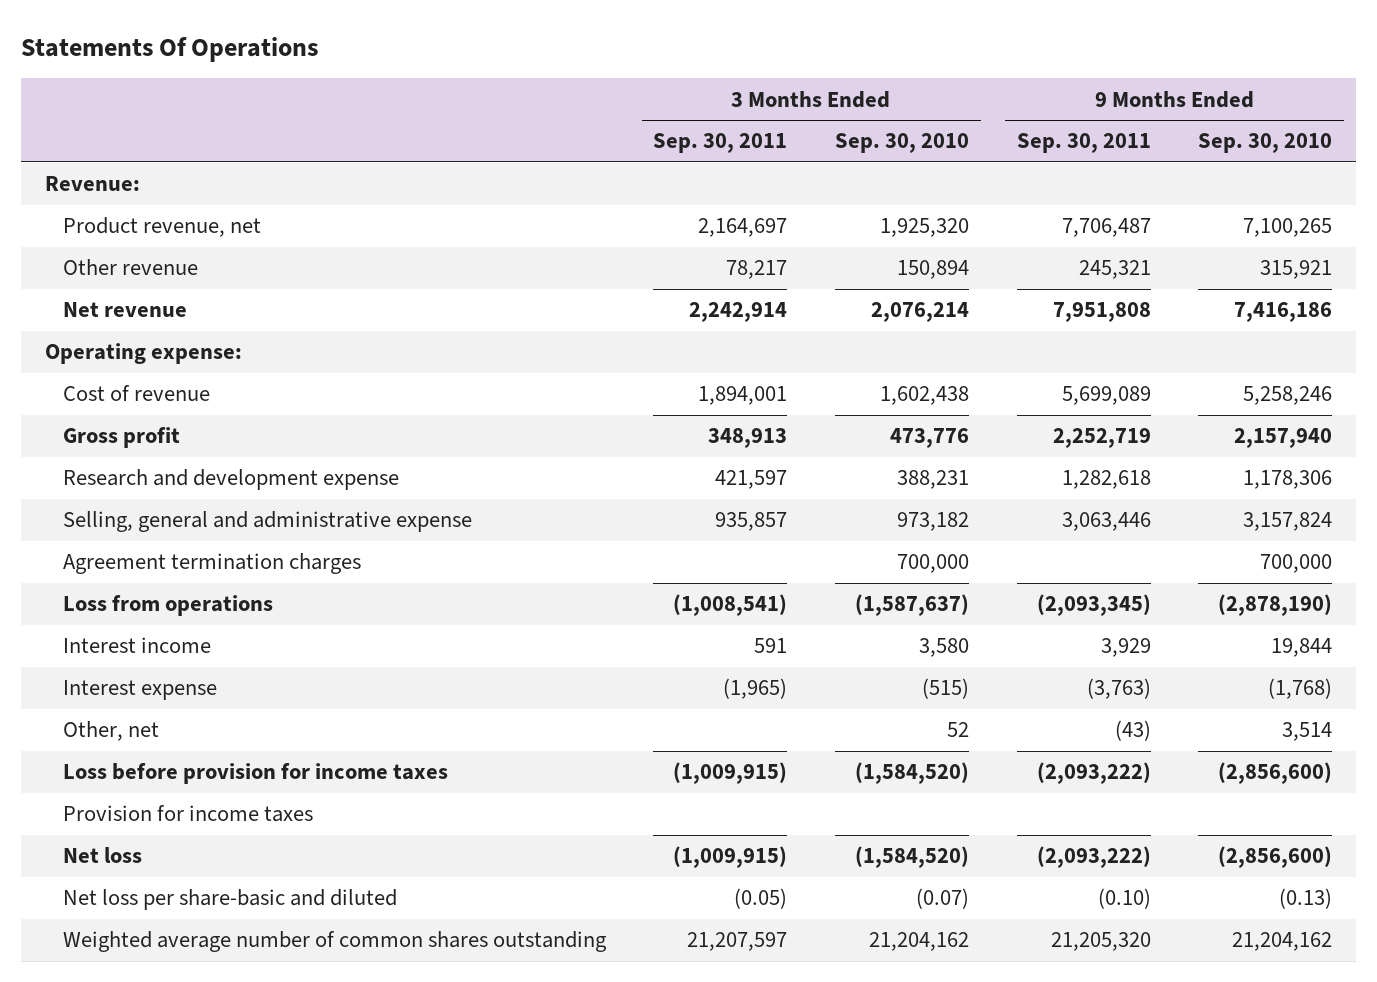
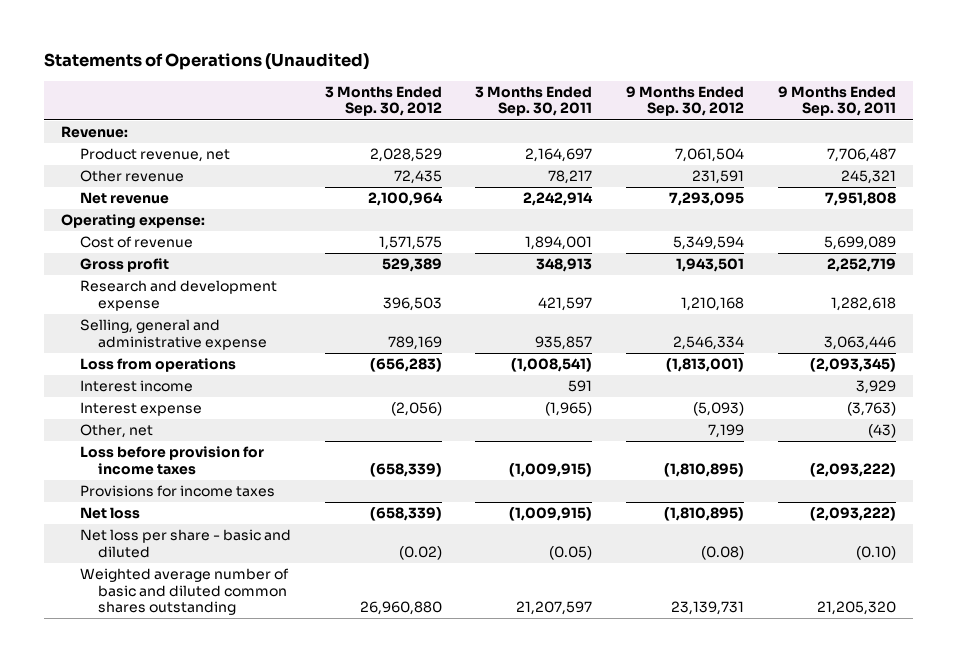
- Statements Of Operations
+ Statements of Operations (Unaudited)
- | 3 Months Ended Sep. 30, 2011 | 3 Months Ended Sep. 30, 2010 | 9 Months Ended Sep. 30, 2011 | 9 Months Ended Sep. 30, 2010
+ | 3 Months Ended Sep. 30, 2012 | 3 Months Ended Sep. 30, 2011 | 9 Months Ended Sep. 30, 2012 | 9 Months Ended Sep. 30, 2011
- Agreement termination charges | | 700,000 | | 700,000
- Provision for income taxes
+ Provisions for income taxes
- Net loss per share-basic and diluted | (0.05) | (0.07) | (0.10) | (0.13)
- Weighted average number of common shares outstanding | 21,207,597 | 21,204,162 | 21,205,320 | 21,204,162
+ Net loss per share - basic and diluted | (0.02) | (0.05) | (0.08) | (0.10)
+ Weighted average number of basic and diluted common shares outstanding | 26,960,880 | 21,207,597 | 23,139,731 | 21,205,320

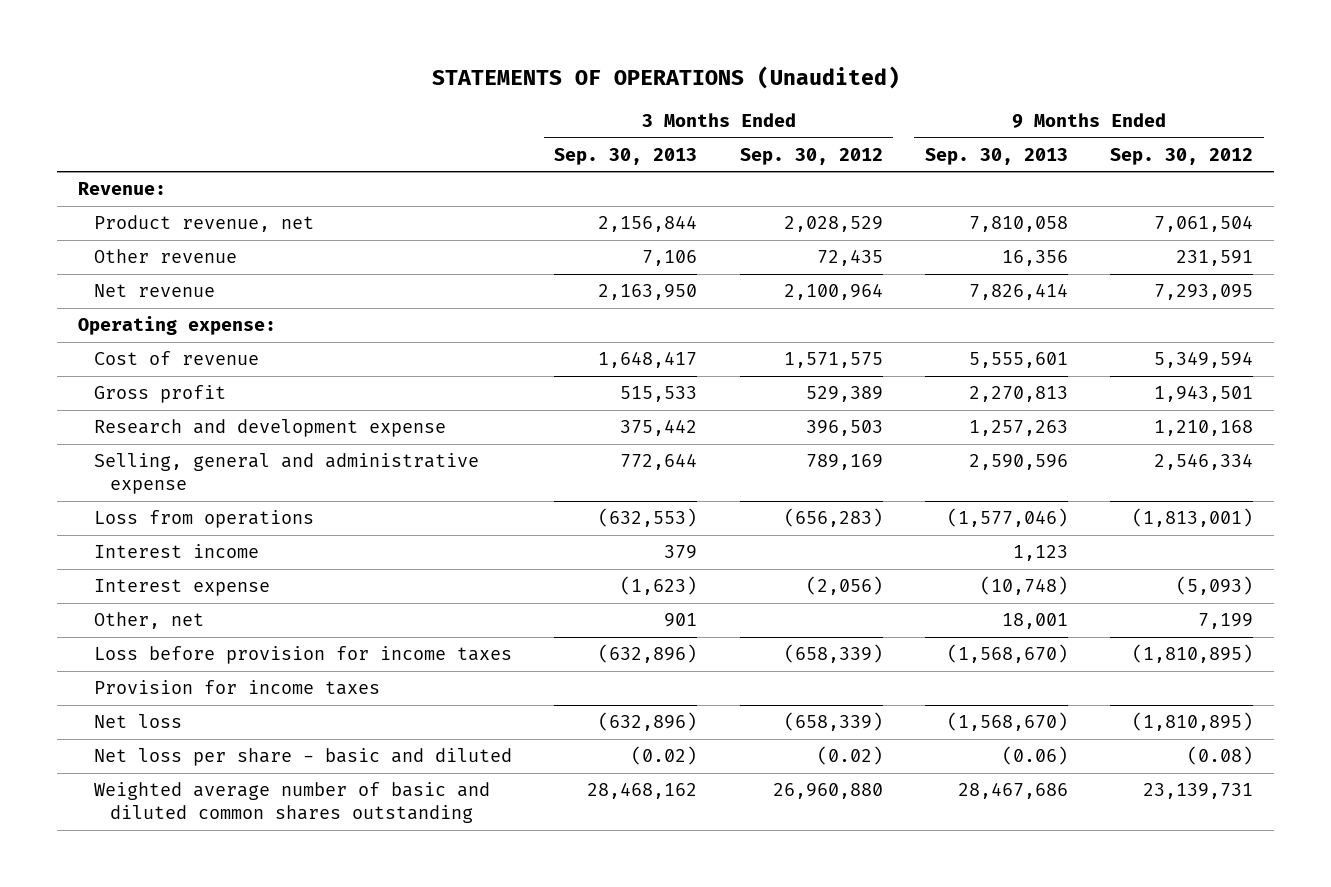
- Statements of Operations (Unaudited)
+ STATEMENTS OF OPERATIONS (Unaudited)
- | 3 Months Ended Sep. 30, 2012 | 3 Months Ended Sep. 30, 2011 | 9 Months Ended Sep. 30, 2012 | 9 Months Ended Sep. 30, 2011
+ | 3 Months Ended Sep. 30, 2013 | 3 Months Ended Sep. 30, 2012 | 9 Months Ended Sep. 30, 2013 | 9 Months Ended Sep. 30, 2012
- Provisions for income taxes
+ Provision for income taxes

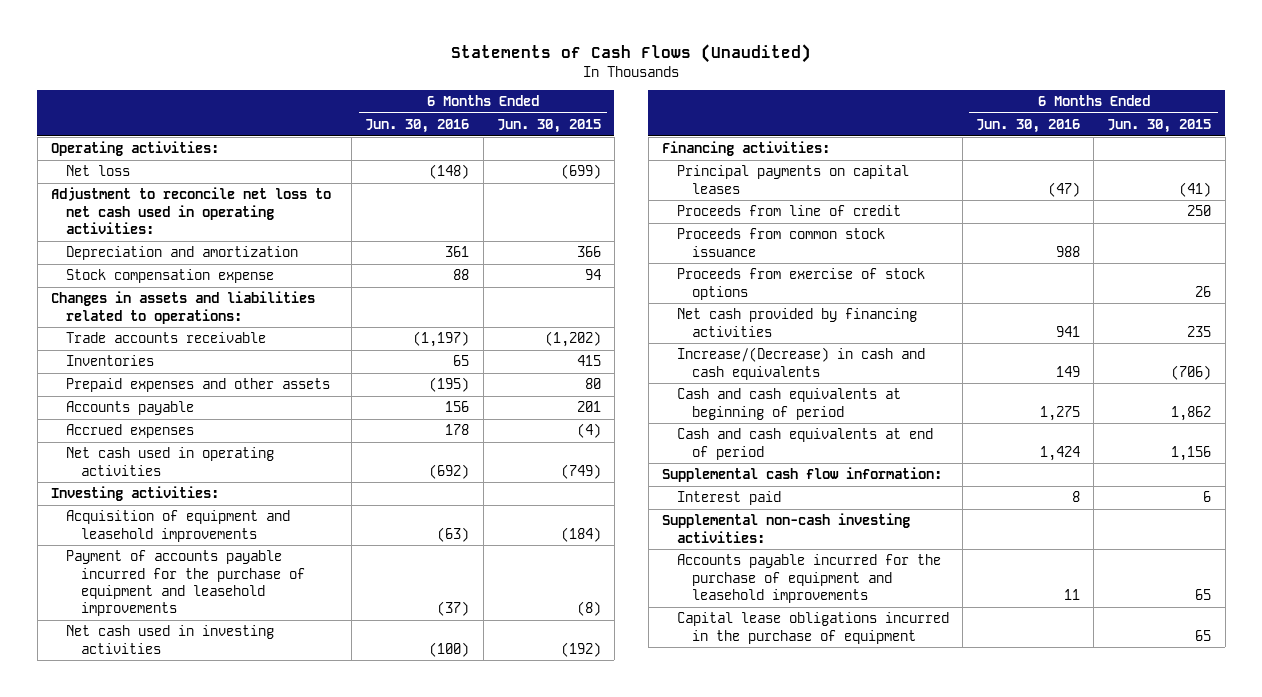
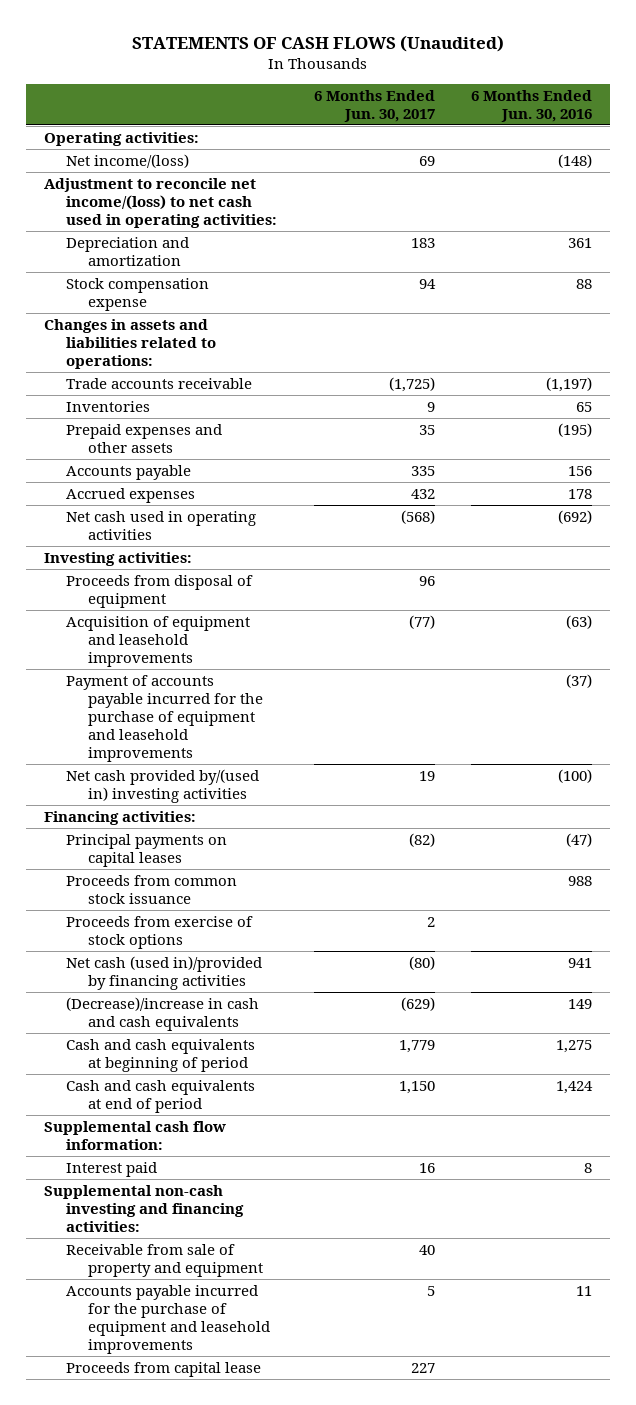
- Statements of Cash Flows (Unaudited)
+ STATEMENTS OF CASH FLOWS (Unaudited)
- | 6 Months Ended Jun. 30, 2016 | 6 Months Ended Jun. 30, 2015
+ | 6 Months Ended Jun. 30, 2017 | 6 Months Ended Jun. 30, 2016
- Net loss | (148) | (699)
- Adjustment to reconcile net loss to net cash used in operating activities:
+ Net income/(loss) | 69 | (148)
+ Adjustment to reconcile net income/(loss) to net cash used in operating activities:
+ Proceeds from disposal of equipment | 96 |
- Net cash used in investing activities | (100) | (192)
+ Net cash provided by/(used in) investing activities | 19 | (100)
- Proceeds from line of credit | | 250
- Net cash provided by financing activities | 941 | 235
- Increase/(Decrease) in cash and cash equivalents | 149 | (706)
+ Net cash (used in)/provided by financing activities | (80) | 941
+ (Decrease)/increase in cash and cash equivalents | (629) | 149
- Supplemental non-cash investing activities:
+ Supplemental non-cash investing and financing activities:
+ Receivable from sale of property and equipment | 40 |
- Capital lease obligations incurred in the purchase of equipment | | 65
+ Proceeds from capital lease | 227 |

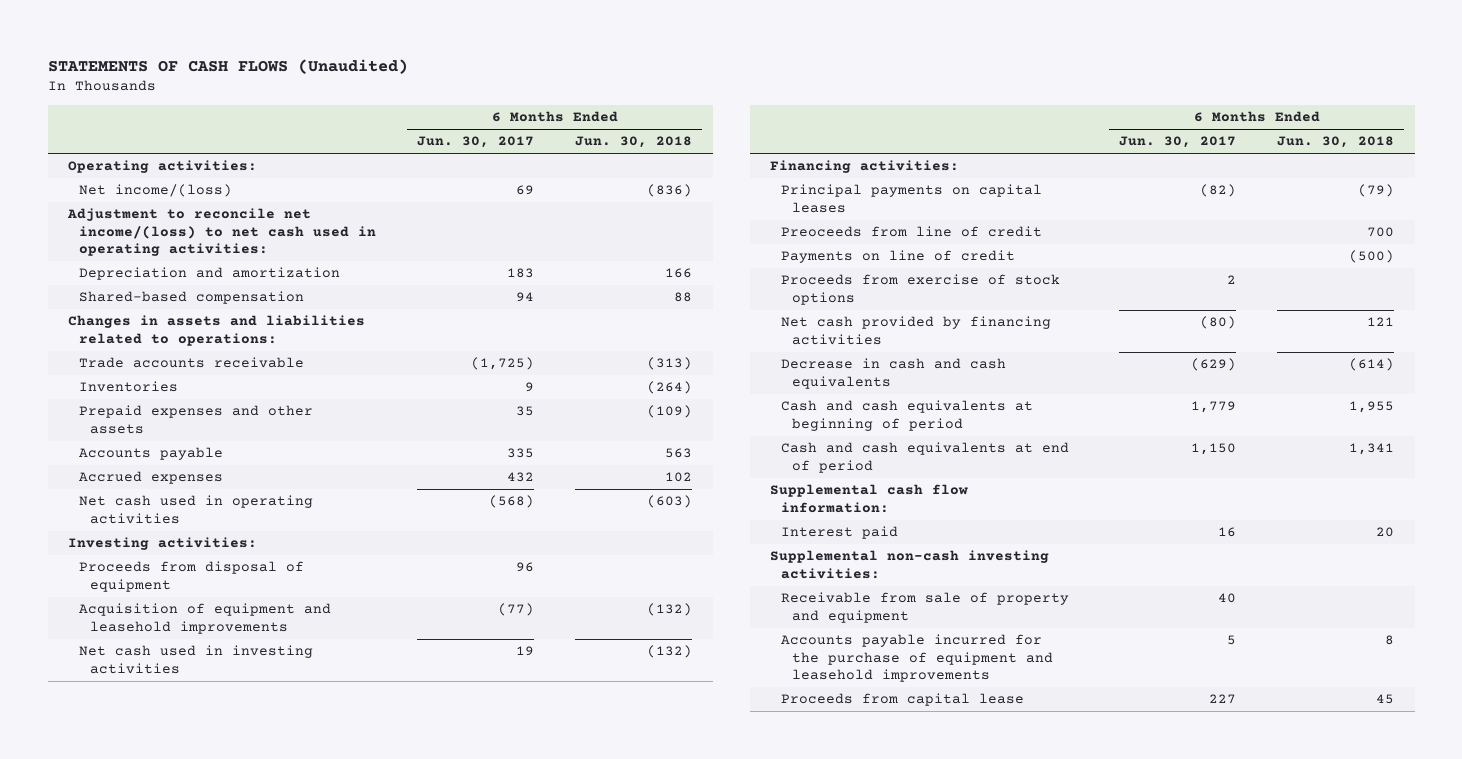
- | 6 Months Ended Jun. 30, 2017 | 6 Months Ended Jun. 30, 2016
+ | 6 Months Ended Jun. 30, 2017 | 6 Months Ended Jun. 30, 2018
- Stock compensation expense | 94 | 88
+ Shared-based compensation | 94 | 88
- Payment of accounts payable incurred for the purchase of equipment and leasehold improvements | | (37)
- Net cash provided by/(used in) investing activities | 19 | (100)
+ Net cash used in investing activities | 19 | (132)
- Proceeds from common stock issuance | | 988
+ Preoceeds from line of credit | | 700
+ Payments on line of credit | | (500)
- Net cash (used in)/provided by financing activities | (80) | 941
- (Decrease)/increase in cash and cash equivalents | (629) | 149
+ Net cash provided by financing activities | (80) | 121
+ Decrease in cash and cash equivalents | (629) | (614)
- Supplemental non-cash investing and financing activities:
+ Supplemental non-cash investing activities:

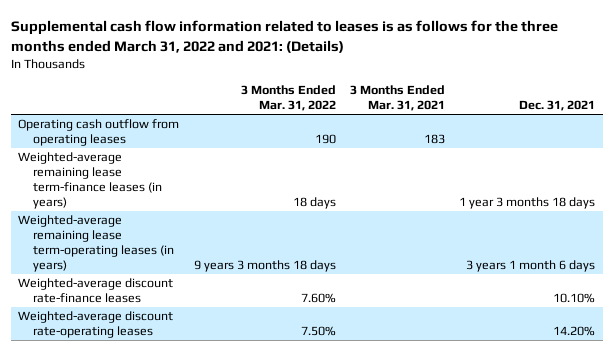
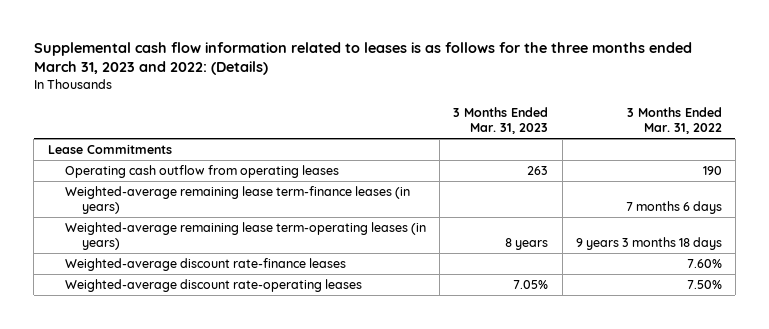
- Supplemental cash flow information related to leases is as follows for the three months ended March 31, 2022 and 2021: (Details)
+ Supplemental cash flow information related to leases is as follows for the three months ended March 31, 2023 and 2022: (Details)
- | 3 Months Ended Mar. 31, 2022 | 3 Months Ended Mar. 31, 2021 | Dec. 31, 2021
+ | 3 Months Ended Mar. 31, 2023 | 3 Months Ended Mar. 31, 2022
+ Lease Commitments
- Weighted-average remaining lease term-finance leases (in years) | 18 days | | 1 year 3 months 18 days
+ Weighted-average remaining lease term-finance leases (in years) | | 7 months 6 days

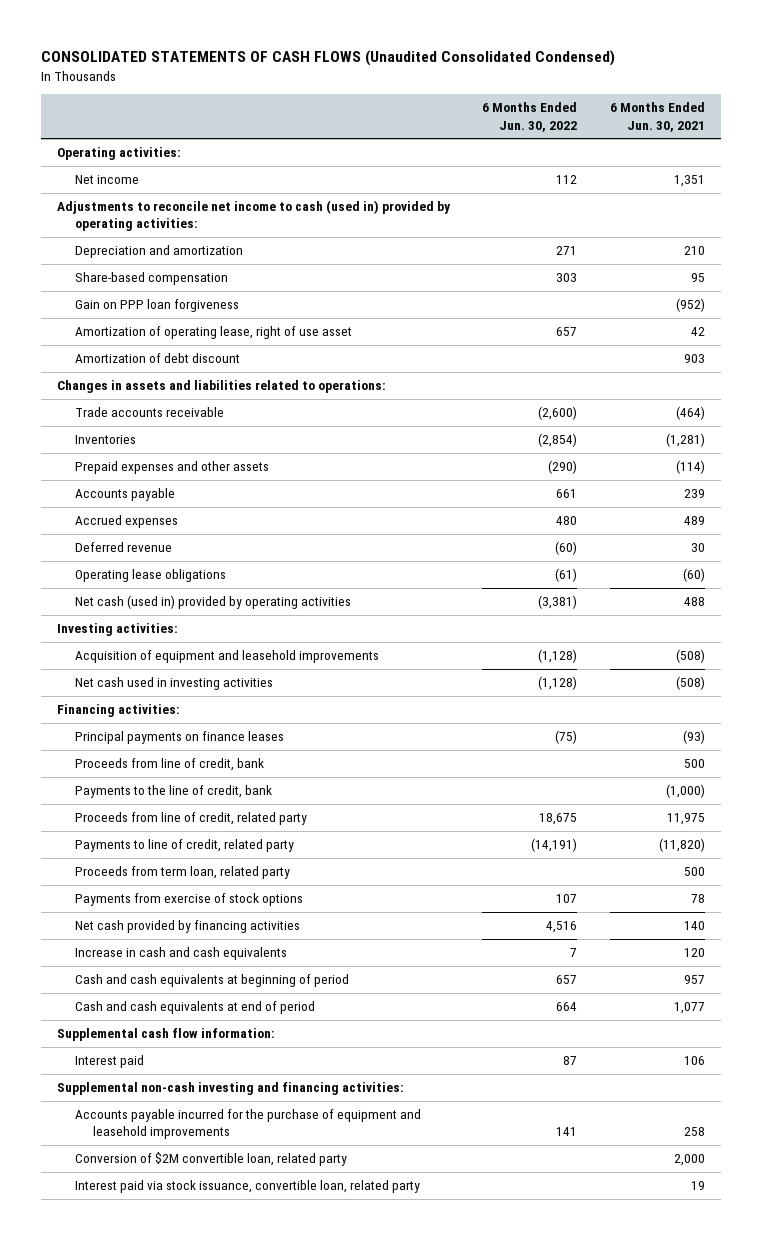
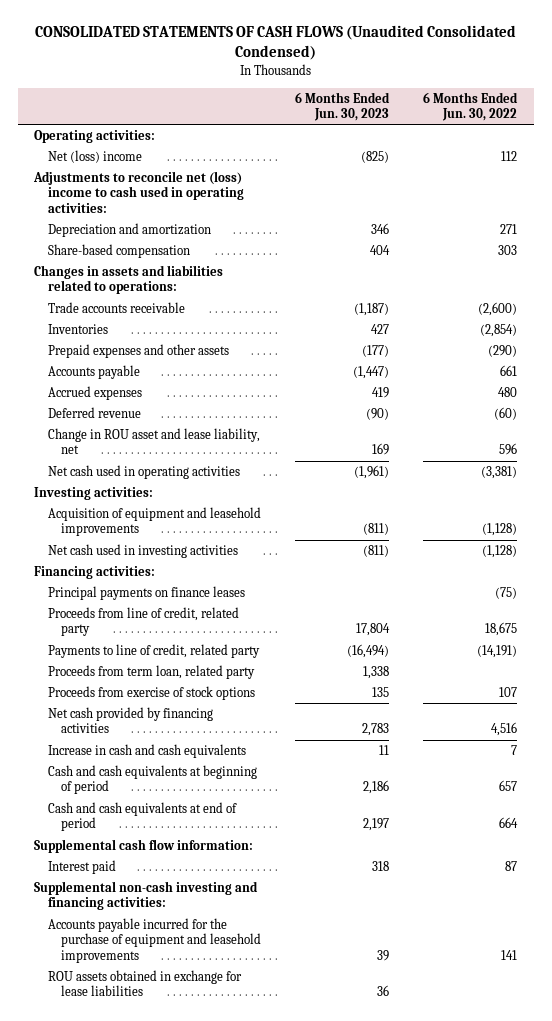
- | 6 Months Ended Jun. 30, 2022 | 6 Months Ended Jun. 30, 2021
+ | 6 Months Ended Jun. 30, 2023 | 6 Months Ended Jun. 30, 2022
- Net income | 112 | 1,351
- Adjustments to reconcile net income to cash (used in) provided by operating activities:
+ Net (loss) income | (825) | 112
+ Adjustments to reconcile net (loss) income to cash used in operating activities:
- Gain on PPP loan forgiveness | | (952)
- Amortization of operating lease, right of use asset | 657 | 42
- Amortization of debt discount | | 903
- Operating lease obligations | (61) | (60)
- Net cash (used in) provided by operating activities | (3,381) | 488
+ Change in ROU asset and lease liability, net | 169 | 596
+ Net cash used in operating activities | (1,961) | (3,381)
- Proceeds from line of credit, bank | | 500
- Payments to the line of credit, bank | | (1,000)
- Payments from exercise of stock options | 107 | 78
+ Proceeds from exercise of stock options | 135 | 107
- Conversion of $2M convertible loan, related party | | 2,000
- Interest paid via stock issuance, convertible loan, related party | | 19
+ ROU assets obtained in exchange for lease liabilities | 36 |

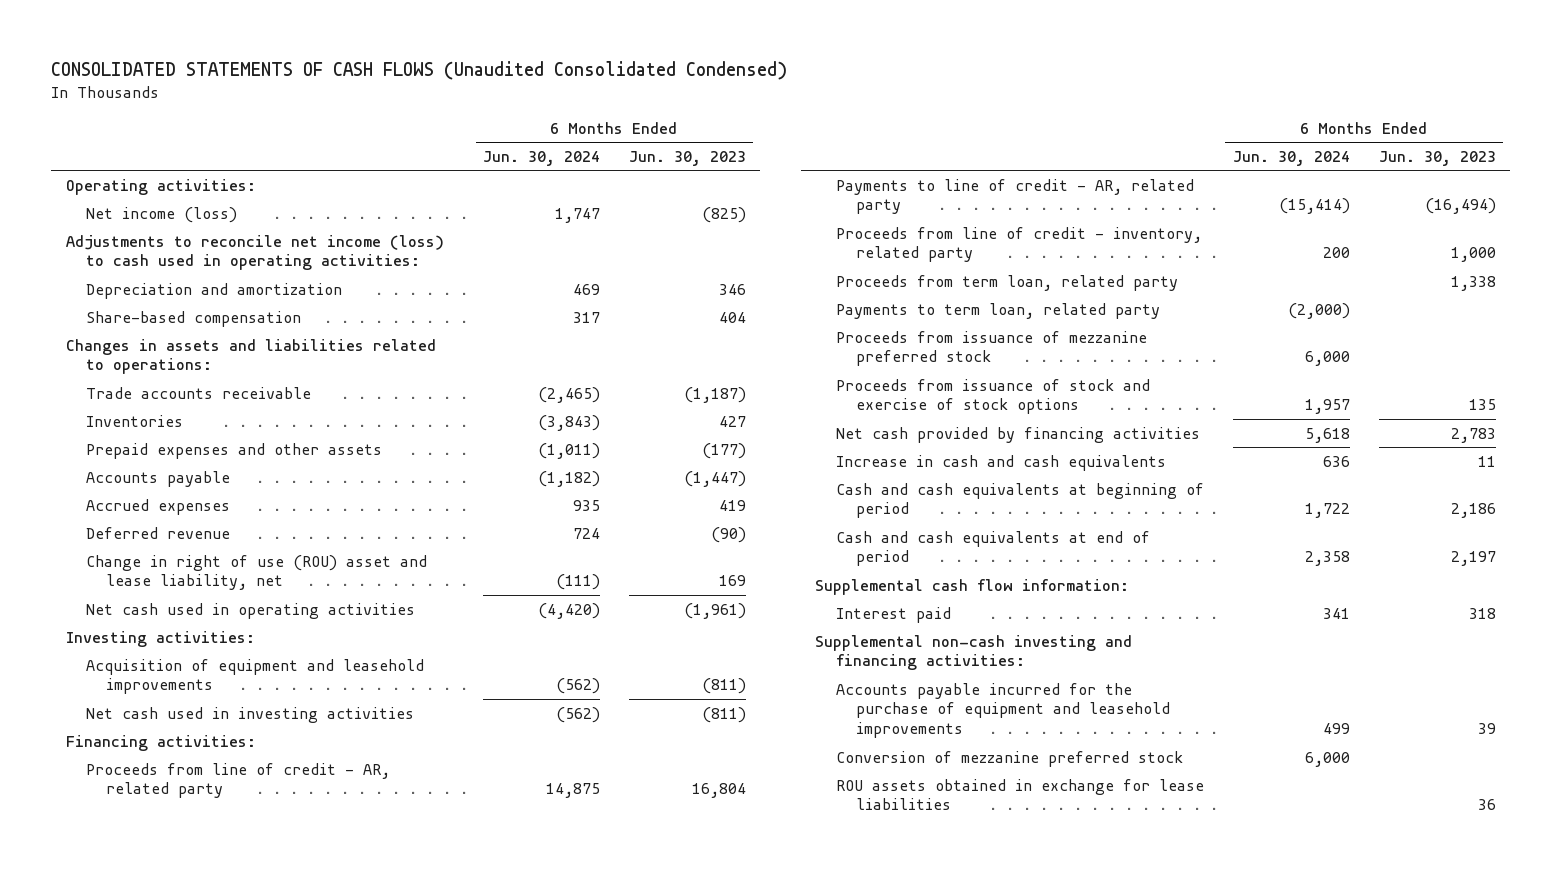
- | 6 Months Ended Jun. 30, 2023 | 6 Months Ended Jun. 30, 2022
+ | 6 Months Ended Jun. 30, 2024 | 6 Months Ended Jun. 30, 2023
- Net (loss) income | (825) | 112
- Adjustments to reconcile net (loss) income to cash used in operating activities:
+ Net income (loss) | 1,747 | (825)
+ Adjustments to reconcile net income (loss) to cash used in operating activities:
- Change in ROU asset and lease liability, net | 169 | 596
+ Change in right of use (ROU) asset and lease liability, net | (111) | 169
- Principal payments on finance leases | | (75)
- Proceeds from line of credit, related party | 17,804 | 18,675
- Payments to line of credit, related party | (16,494) | (14,191)
+ Proceeds from line of credit - AR, related party | 14,875 | 16,804
+ Payments to line of credit - AR, related party | (15,414) | (16,494)
+ Proceeds from line of credit - inventory, related party | 200 | 1,000
- Proceeds from exercise of stock options | 135 | 107
+ Payments to term loan, related party | (2,000) |
+ Proceeds from issuance of mezzanine preferred stock | 6,000 |
+ Proceeds from issuance of stock and exercise of stock options | 1,957 | 135
+ Conversion of mezzanine preferred stock | 6,000 |

